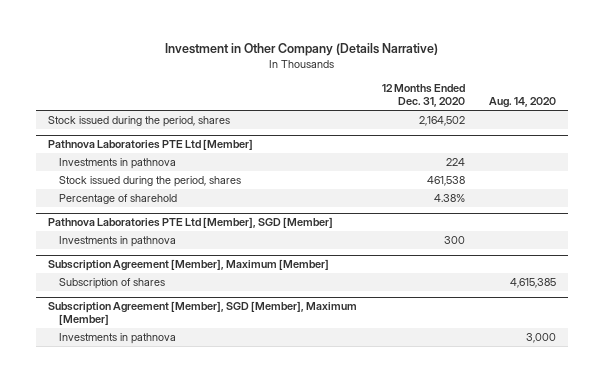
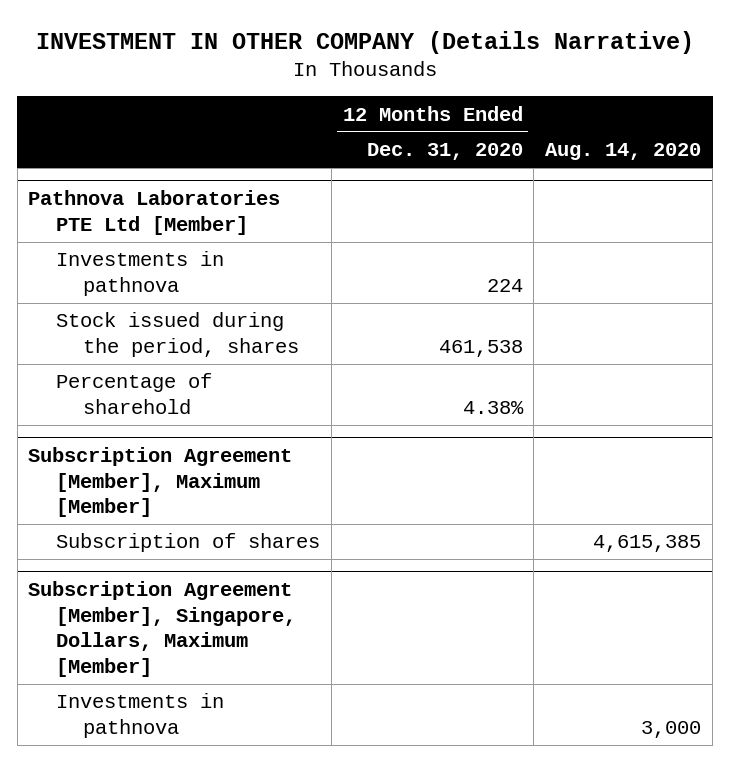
- Investment in Other Company (Details Narrative)
+ INVESTMENT IN OTHER COMPANY (Details Narrative)
- Stock issued during the period, shares | 2,164,502 |
- Pathnova Laboratories PTE Ltd [Member], SGD [Member]
- Investments in pathnova | 300 |
- Subscription Agreement [Member], SGD [Member], Maximum [Member]
+ Subscription Agreement [Member], Singapore, Dollars, Maximum [Member]

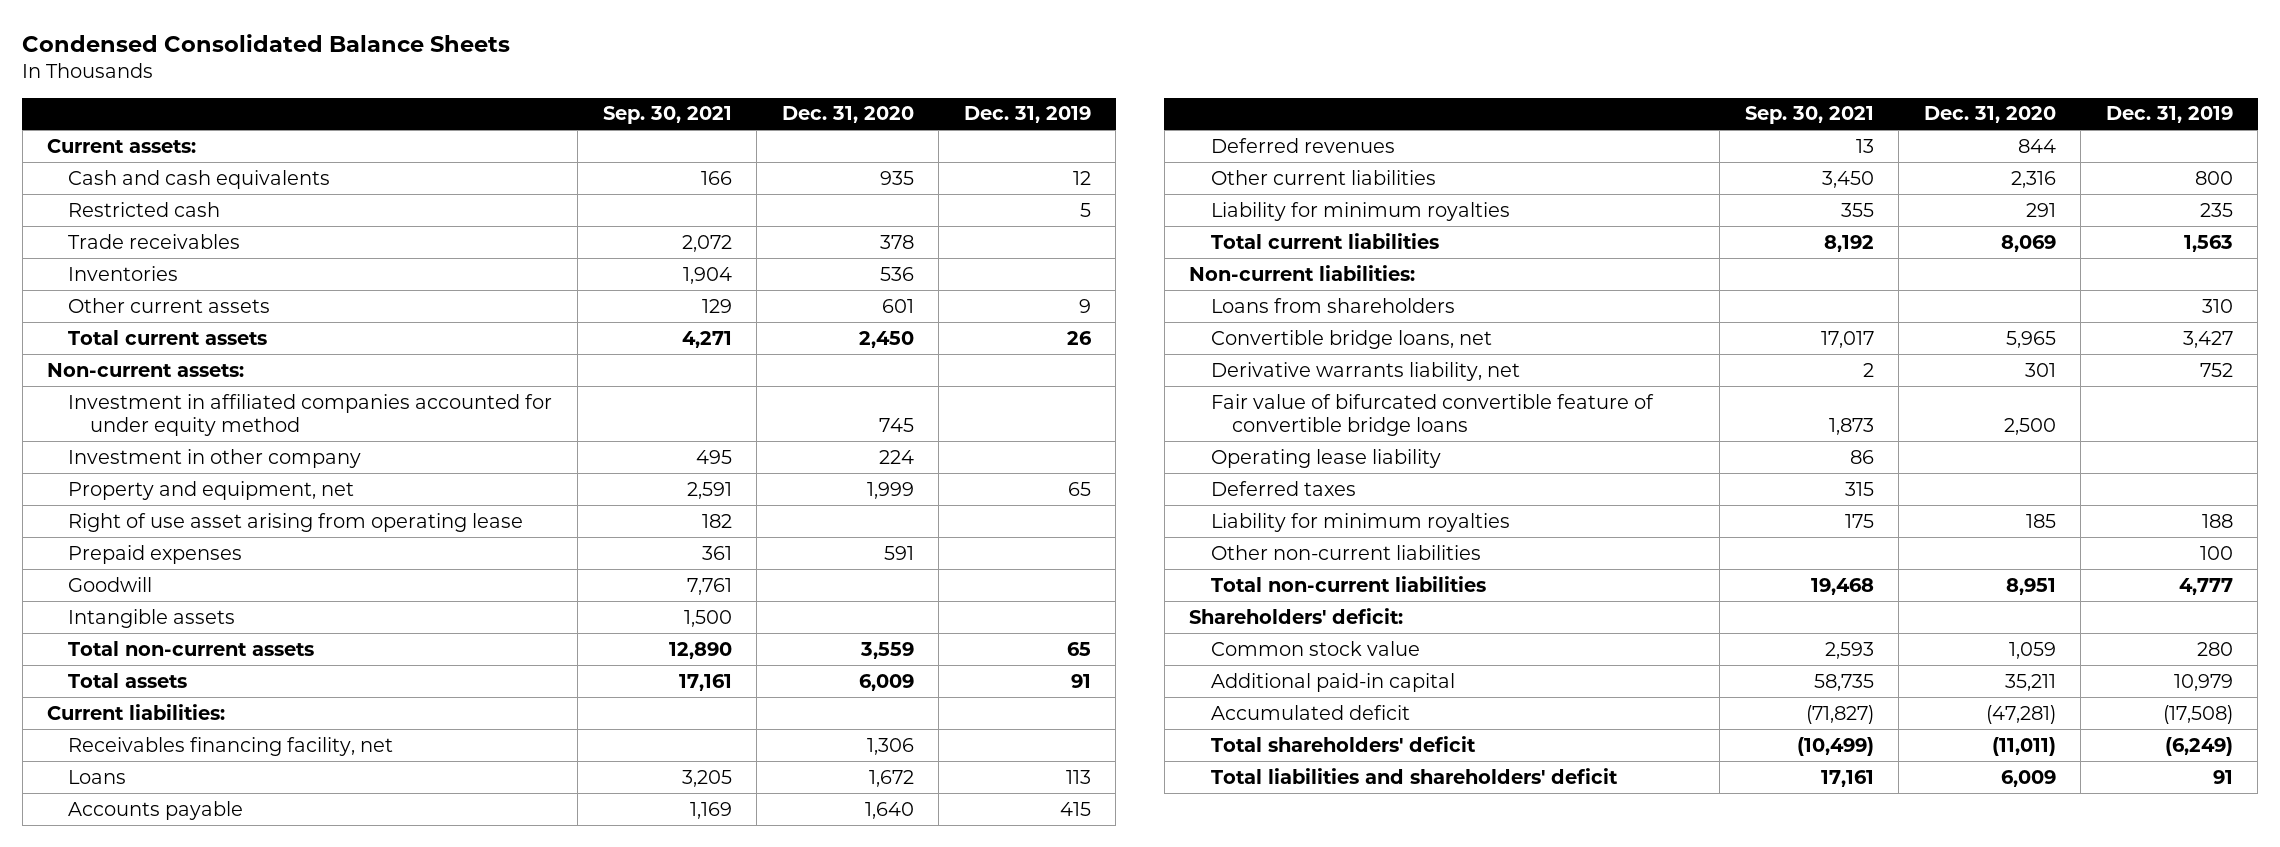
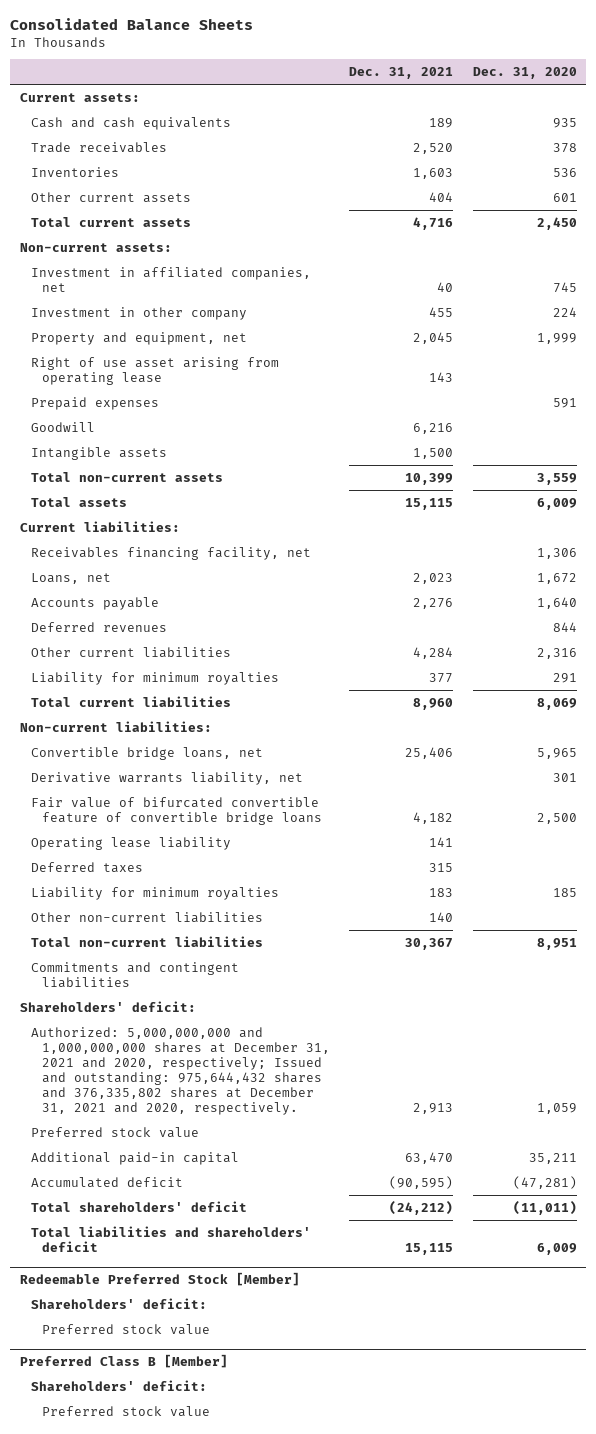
- Condensed Consolidated Balance Sheets
+ Consolidated Balance Sheets
- | Sep. 30, 2021 | Dec. 31, 2020 | Dec. 31, 2019
+ | Dec. 31, 2021 | Dec. 31, 2020
- Restricted cash | | | 5
- Investment in affiliated companies accounted for under equity method | | 745 |
+ Investment in affiliated companies, net | 40 | 745
- Loans | 3,205 | 1,672 | 113
+ Loans, net | 2,023 | 1,672
- Loans from shareholders | | | 310
+ Commitments and contingent liabilities
- Common stock value | 2,593 | 1,059 | 280
+ Authorized: 5,000,000,000 and 1,000,000,000 shares at December 31, 2021 and 2020, respectively; Issued and outstanding: 975,644,432 shares and 376,335,802 shares at December 31, 2021 and 2020, respectively. | 2,913 | 1,059
+ Preferred stock value
+ Redeemable Preferred Stock [Member]
+ Shareholders' deficit:
+ Preferred stock value
+ Preferred Class B [Member]
+ Shareholders' deficit:
+ Preferred stock value

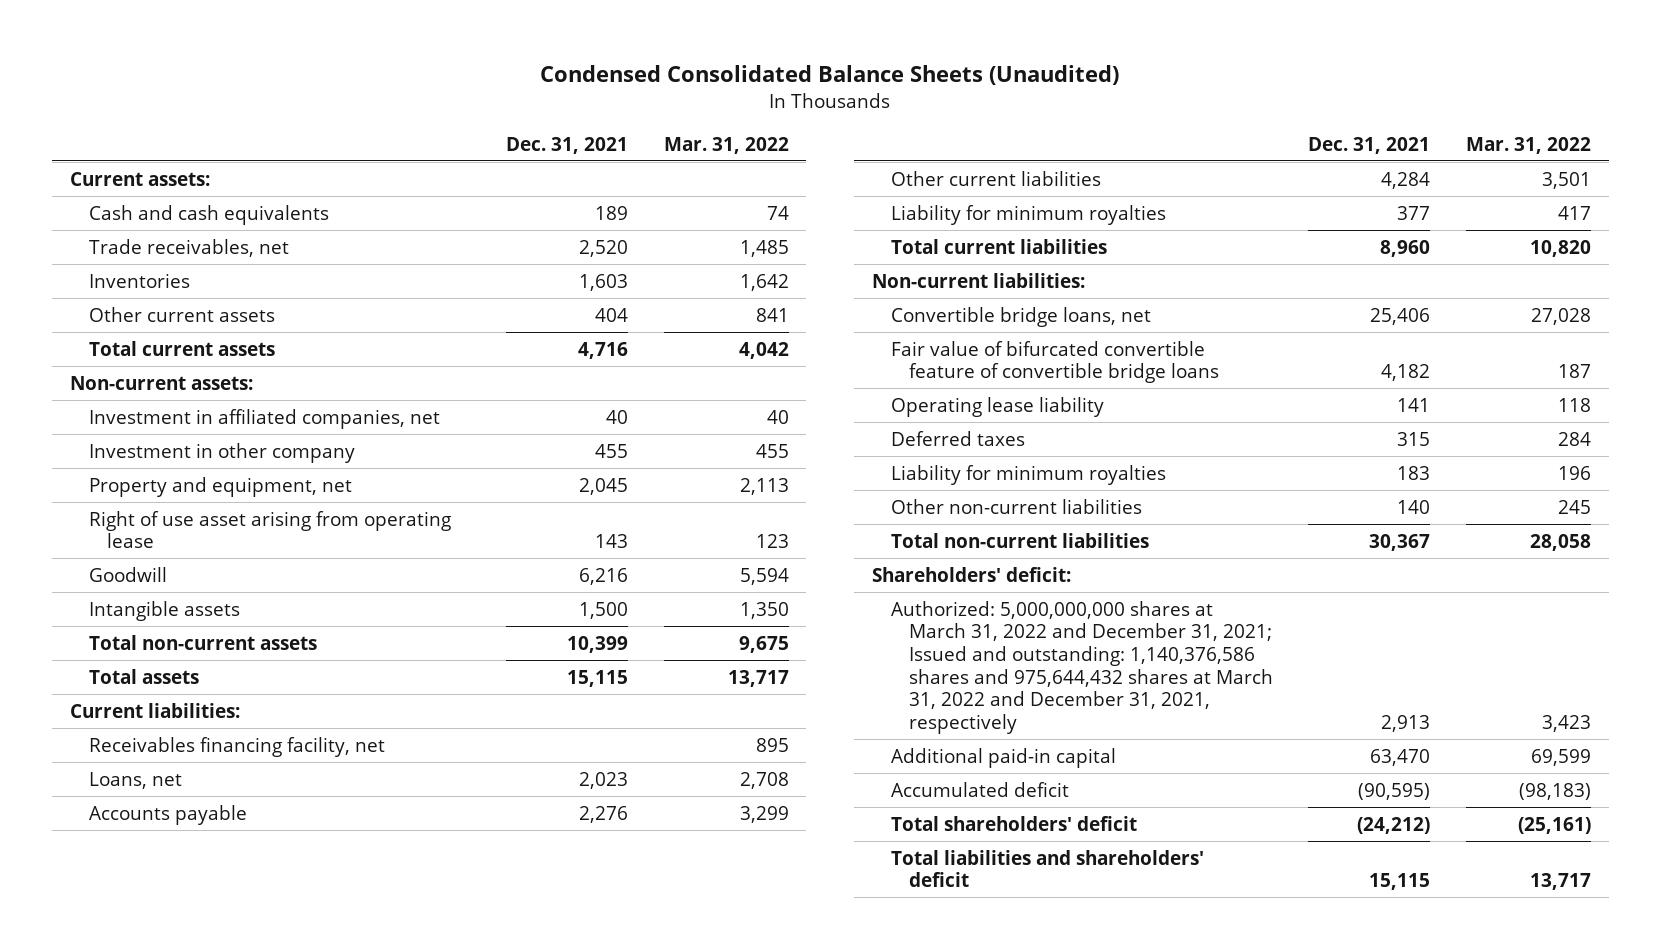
- Consolidated Balance Sheets
+ Condensed Consolidated Balance Sheets (Unaudited)
- | Dec. 31, 2021 | Dec. 31, 2020
+ | Dec. 31, 2021 | Mar. 31, 2022
- Trade receivables | 2,520 | 378
+ Trade receivables, net | 2,520 | 1,485
- Prepaid expenses | | 591
- Deferred revenues | | 844
- Derivative warrants liability, net | | 301
- Commitments and contingent liabilities
- Authorized: 5,000,000,000 and 1,000,000,000 shares at December 31, 2021 and 2020, respectively; Issued and outstanding: 975,644,432 shares and 376,335,802 shares at December 31, 2021 and 2020, respectively. | 2,913 | 1,059
- Preferred stock value
+ Authorized: 5,000,000,000 shares at March 31, 2022 and December 31, 2021; Issued and outstanding: 1,140,376,586 shares and 975,644,432 shares at March 31, 2022 and December 31, 2021, respectively | 2,913 | 3,423
- Redeemable Preferred Stock [Member]
- Shareholders' deficit:
- Preferred stock value
- Preferred Class B [Member]
- Shareholders' deficit:
- Preferred stock value

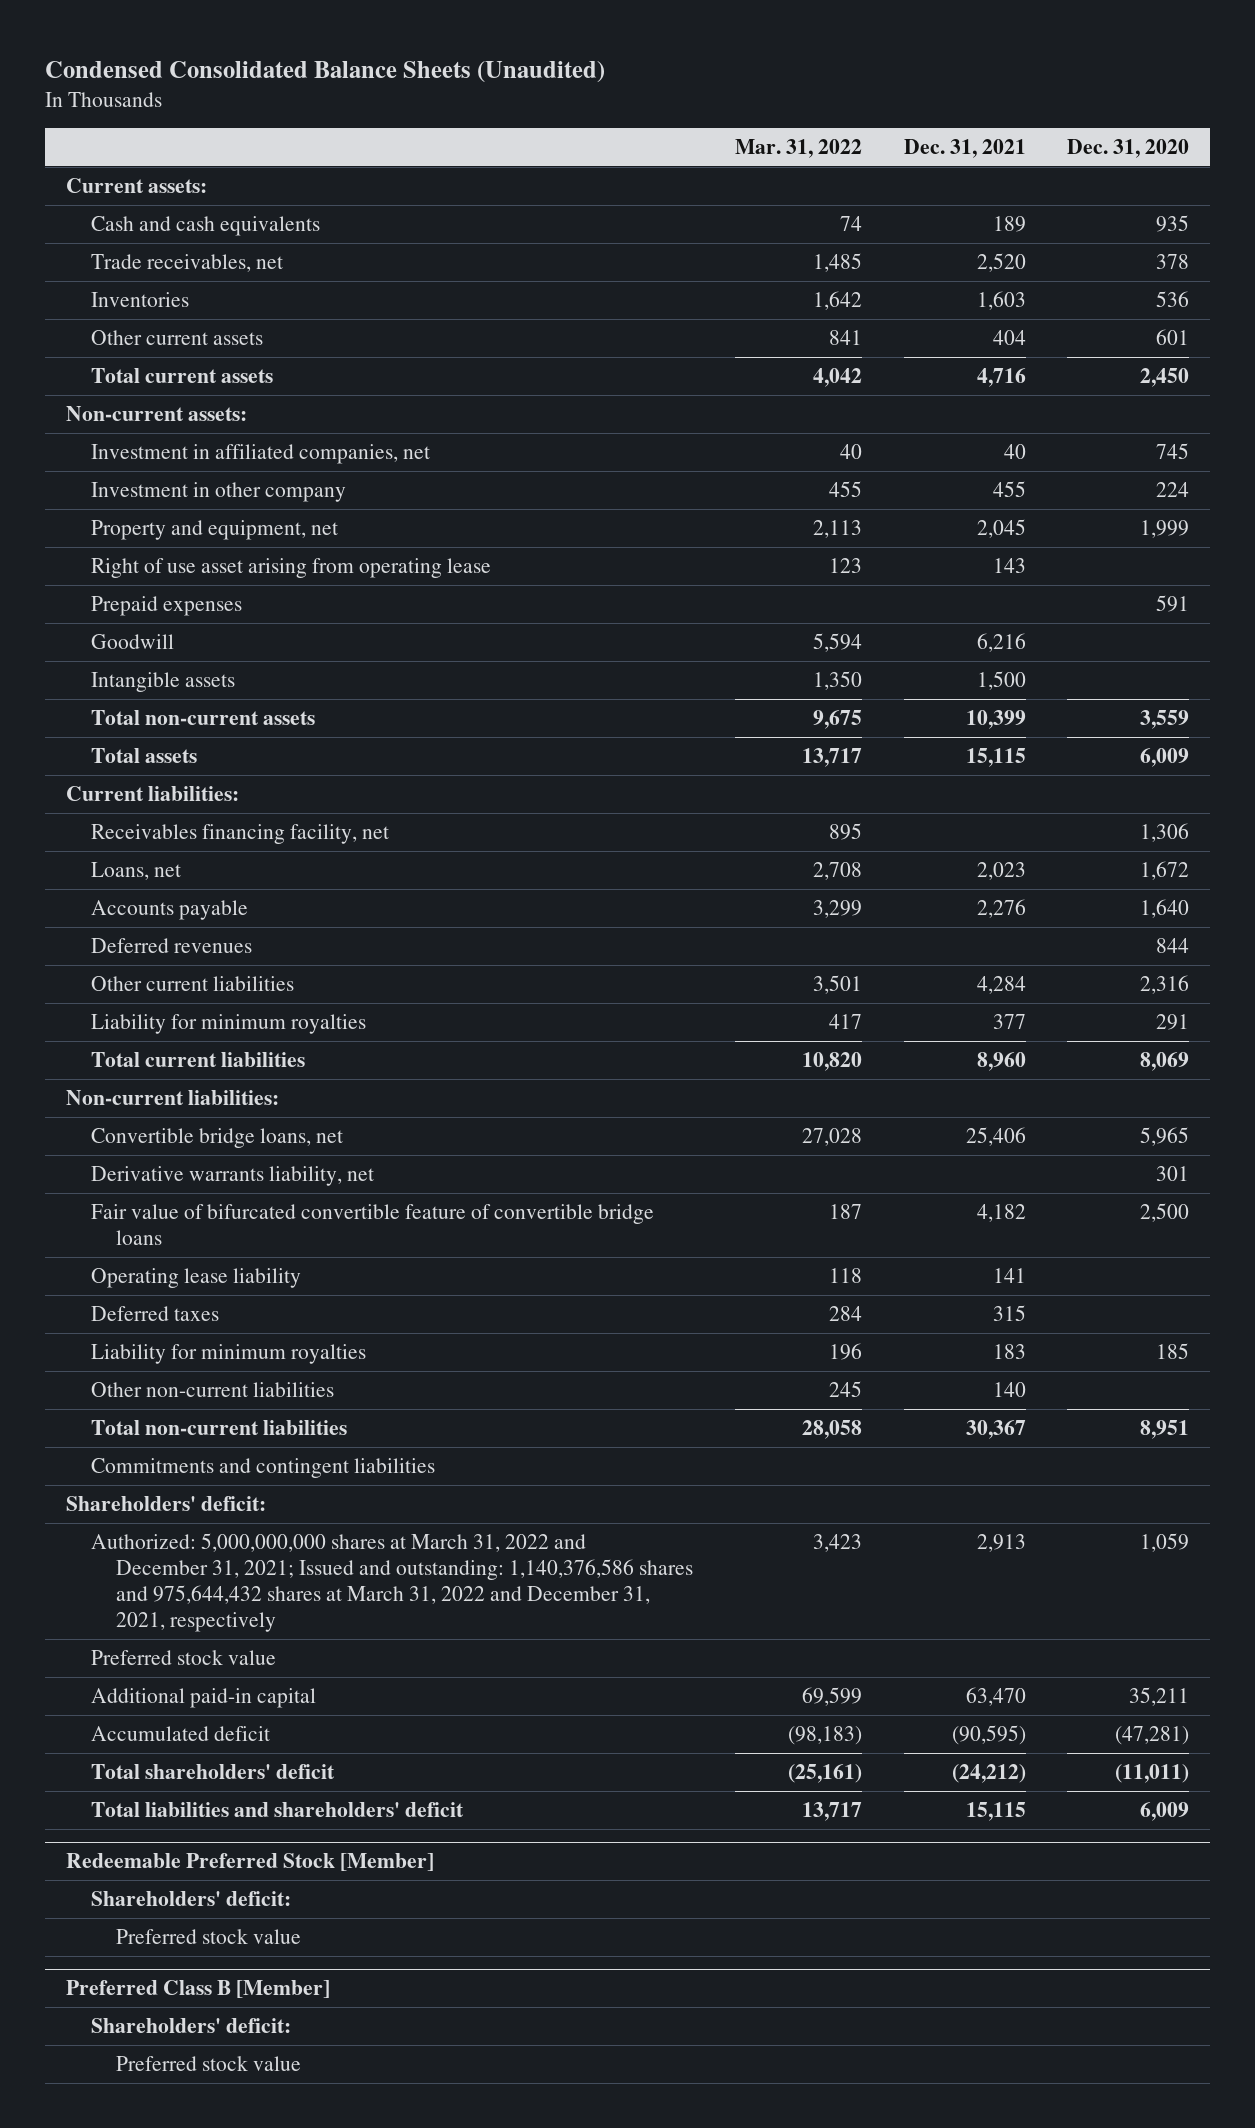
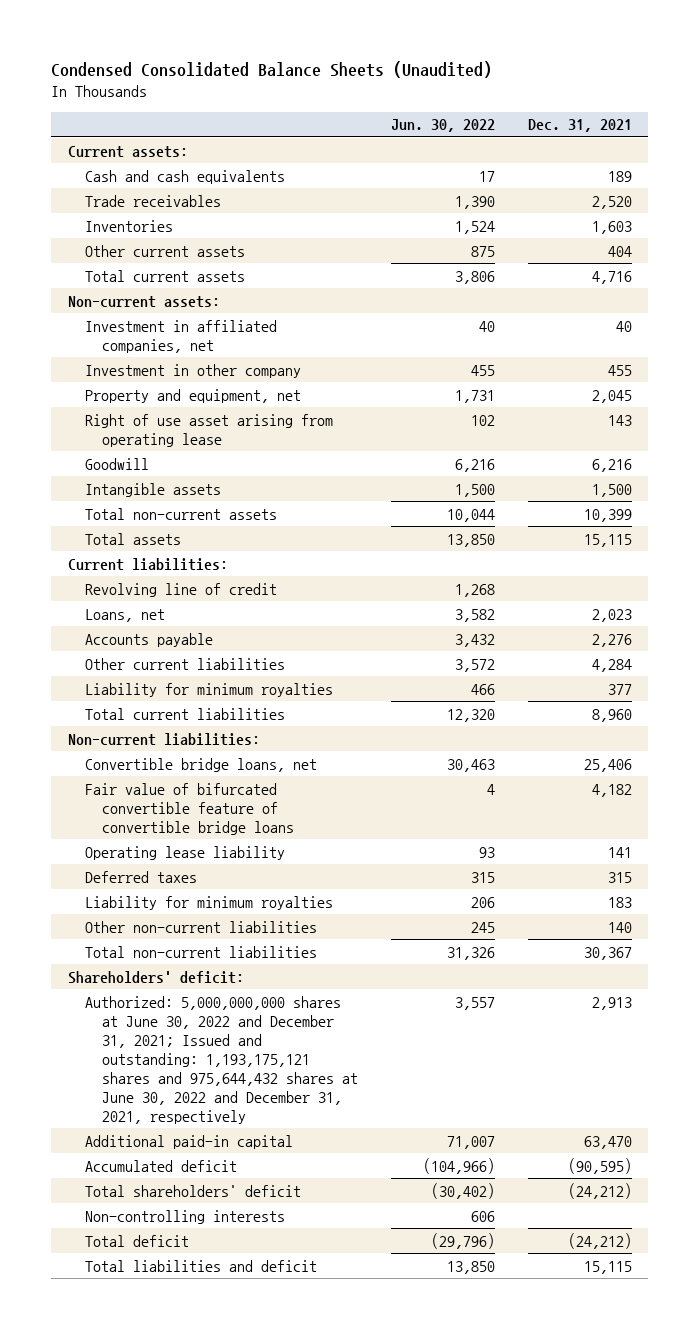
- | Mar. 31, 2022 | Dec. 31, 2021 | Dec. 31, 2020
+ | Jun. 30, 2022 | Dec. 31, 2021
- Trade receivables, net | 1,485 | 2,520 | 378
+ Trade receivables | 1,390 | 2,520
- Prepaid expenses | | | 591
- Receivables financing facility, net | 895 | | 1,306
+ Revolving line of credit | 1,268 |
- Deferred revenues | | | 844
- Derivative warrants liability, net | | | 301
- Commitments and contingent liabilities
- Authorized: 5,000,000,000 shares at March 31, 2022 and December 31, 2021; Issued and outstanding: 1,140,376,586 shares and 975,644,432 shares at March 31, 2022 and December 31, 2021, respectively | 3,423 | 2,913 | 1,059
- Preferred stock value
+ Authorized: 5,000,000,000 shares at June 30, 2022 and December 31, 2021; Issued and outstanding: 1,193,175,121 shares and 975,644,432 shares at June 30, 2022 and December 31, 2021, respectively | 3,557 | 2,913
- Total liabilities and shareholders' deficit | 13,717 | 15,115 | 6,009
- Redeemable Preferred Stock [Member]
- Shareholders' deficit:
- Preferred stock value
- Preferred Class B [Member]
- Shareholders' deficit:
- Preferred stock value
+ Non-controlling interests | 606 |
+ Total deficit | (29,796) | (24,212)
+ Total liabilities and deficit | 13,850 | 15,115

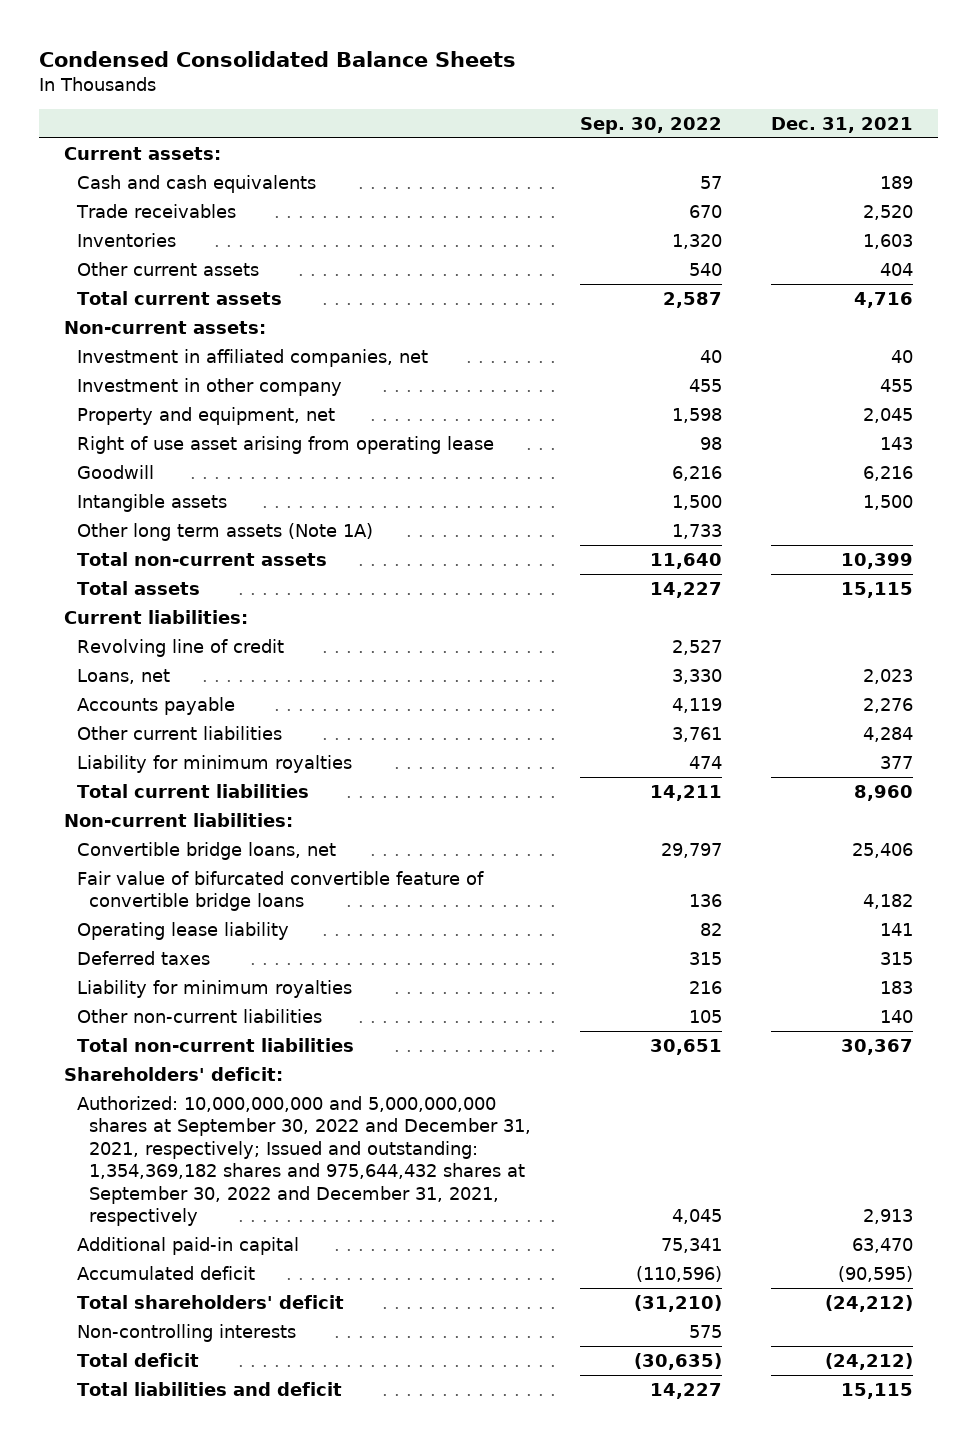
- Condensed Consolidated Balance Sheets (Unaudited)
+ Condensed Consolidated Balance Sheets
- | Jun. 30, 2022 | Dec. 31, 2021
+ | Sep. 30, 2022 | Dec. 31, 2021
+ Other long term assets (Note 1A) | 1,733 |
- Authorized: 5,000,000,000 shares at June 30, 2022 and December 31, 2021; Issued and outstanding: 1,193,175,121 shares and 975,644,432 shares at June 30, 2022 and December 31, 2021, respectively | 3,557 | 2,913
+ Authorized: 10,000,000,000 and 5,000,000,000 shares at September 30, 2022 and December 31, 2021, respectively; Issued and outstanding: 1,354,369,182 shares and 975,644,432 shares at September 30, 2022 and December 31, 2021, respectively | 4,045 | 2,913

